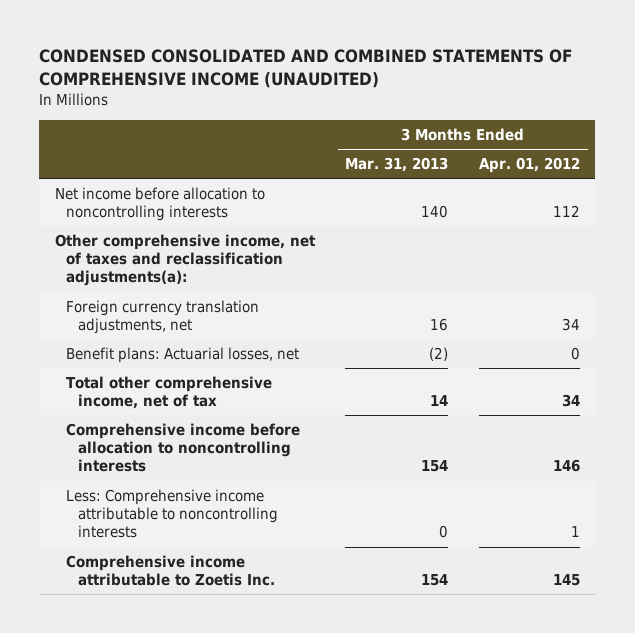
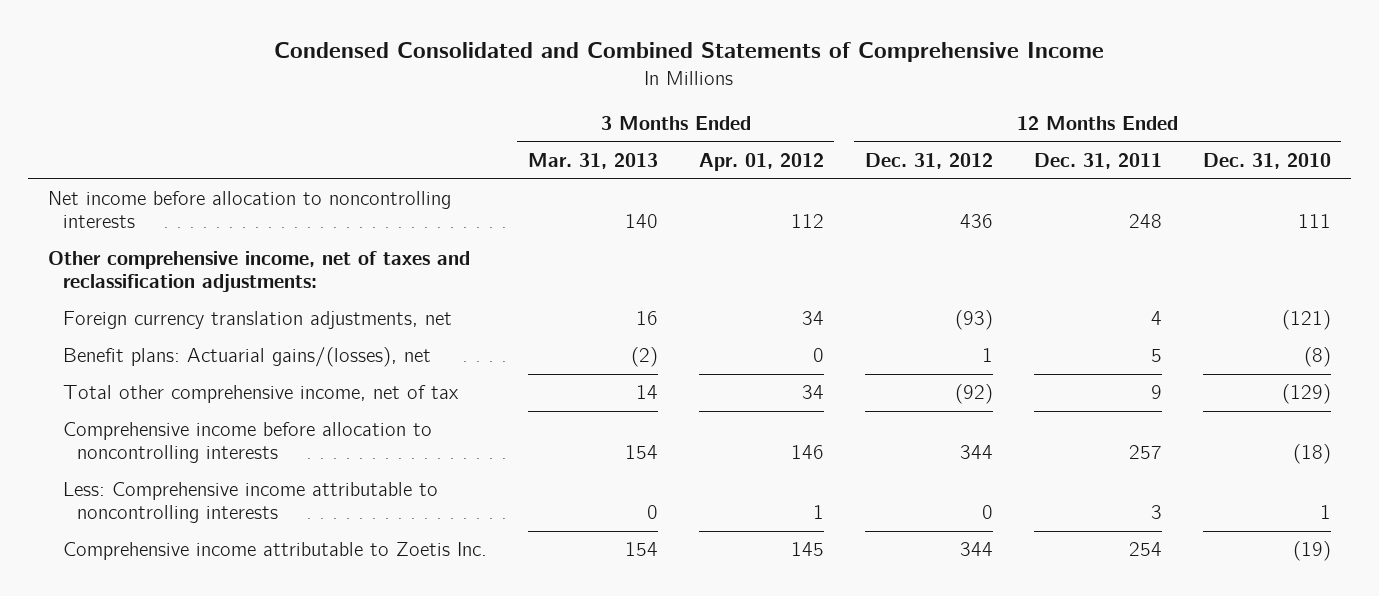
- CONDENSED CONSOLIDATED AND COMBINED STATEMENTS OF COMPREHENSIVE INCOME (UNAUDITED)
+ Condensed Consolidated and Combined Statements of Comprehensive Income
- | 3 Months Ended Mar. 31, 2013 | 3 Months Ended Apr. 01, 2012
+ | 3 Months Ended Mar. 31, 2013 | 3 Months Ended Apr. 01, 2012 | 12 Months Ended Dec. 31, 2012 | 12 Months Ended Dec. 31, 2011 | 12 Months Ended Dec. 31, 2010
- Other comprehensive income, net of taxes and reclassification adjustments(a):
+ Other comprehensive income, net of taxes and reclassification adjustments:
- Benefit plans: Actuarial losses, net | (2) | 0
+ Benefit plans: Actuarial gains/(losses), net | (2) | 0 | 1 | 5 | (8)

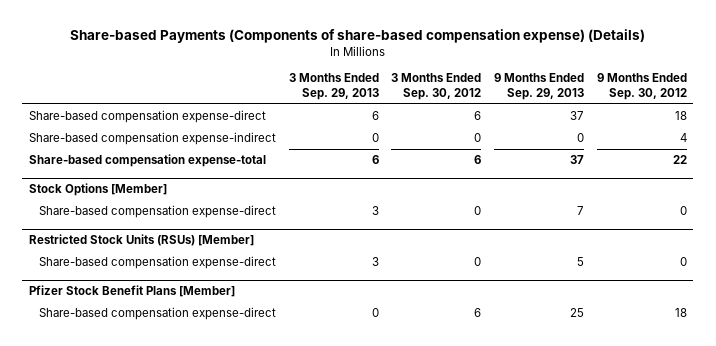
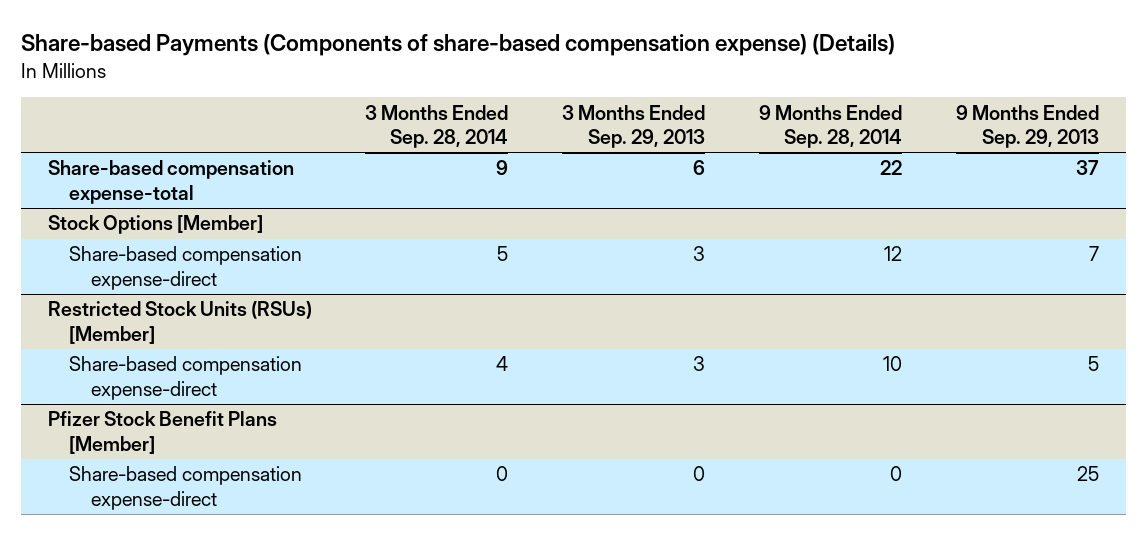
- | 3 Months Ended Sep. 29, 2013 | 3 Months Ended Sep. 30, 2012 | 9 Months Ended Sep. 29, 2013 | 9 Months Ended Sep. 30, 2012
+ | 3 Months Ended Sep. 28, 2014 | 3 Months Ended Sep. 29, 2013 | 9 Months Ended Sep. 28, 2014 | 9 Months Ended Sep. 29, 2013
- Share-based compensation expense-direct | 6 | 6 | 37 | 18
- Share-based compensation expense-indirect | 0 | 0 | 0 | 4

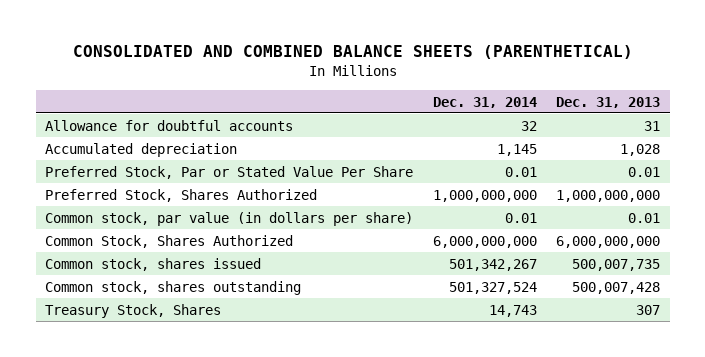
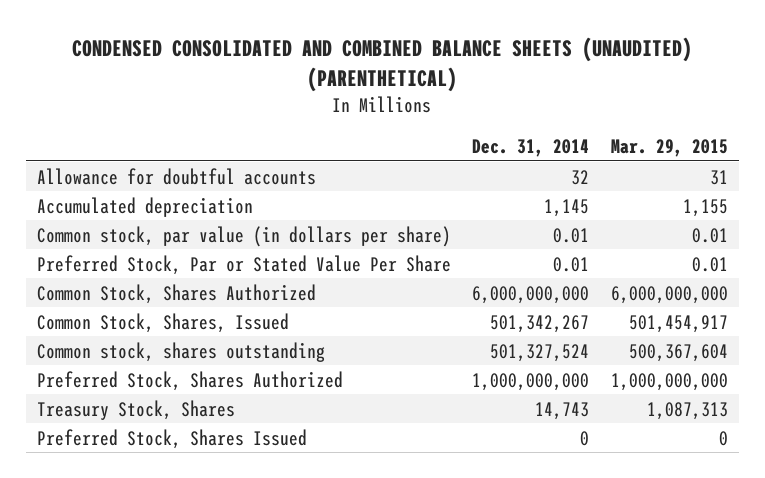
- CONSOLIDATED AND COMBINED BALANCE SHEETS (PARENTHETICAL)
+ CONDENSED CONSOLIDATED AND COMBINED BALANCE SHEETS (UNAUDITED) (PARENTHETICAL)
- | Dec. 31, 2014 | Dec. 31, 2013
+ | Dec. 31, 2014 | Mar. 29, 2015
moved down: Preferred Stock, Par or Stated Value Per Share | 0.01 | 0.01
- Common stock, shares issued | 501,342,267 | 500,007,735
+ Common Stock, Shares, Issued | 501,342,267 | 501,454,917
moved down: Preferred Stock, Shares Authorized | 1,000,000,000 | 1,000,000,000
+ Preferred Stock, Shares Issued | 0 | 0

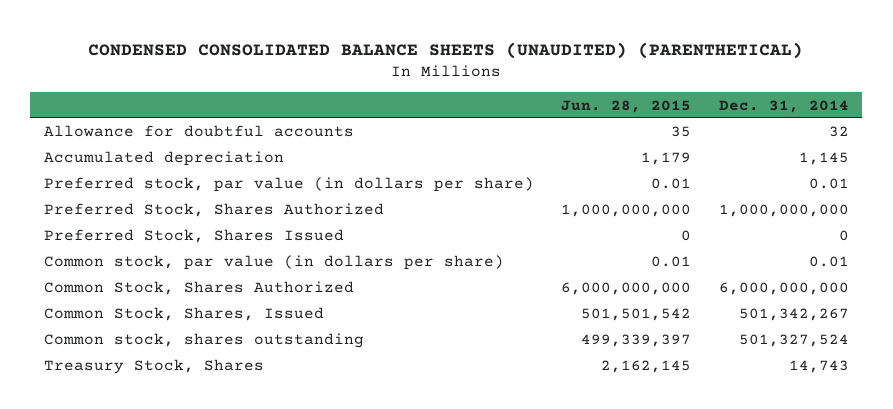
- CONDENSED CONSOLIDATED AND COMBINED BALANCE SHEETS (UNAUDITED) (PARENTHETICAL)
+ CONDENSED CONSOLIDATED BALANCE SHEETS (UNAUDITED) (PARENTHETICAL)
- | Dec. 31, 2014 | Mar. 29, 2015
+ | Jun. 28, 2015 | Dec. 31, 2014
+ Preferred stock, par value (in dollars per share) | 0.01 | 0.01
moved up: Preferred Stock, Shares Authorized | 1,000,000,000 | 1,000,000,000
moved up: Preferred Stock, Shares Issued | 0 | 0
- Preferred Stock, Par or Stated Value Per Share | 0.01 | 0.01

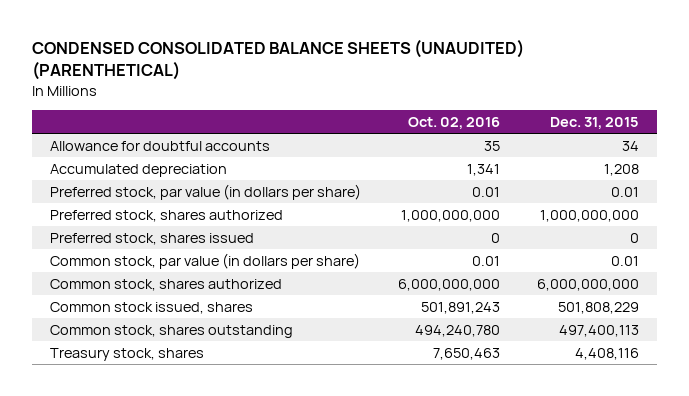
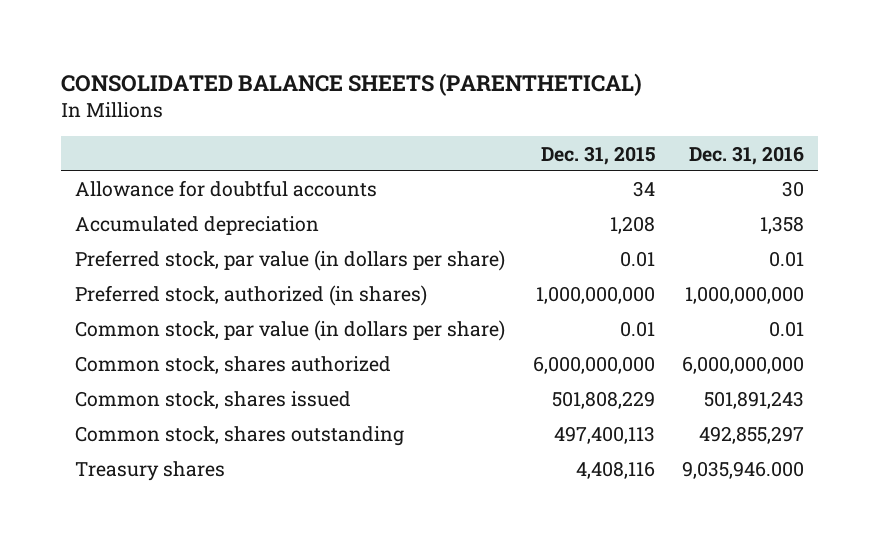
- CONDENSED CONSOLIDATED BALANCE SHEETS (UNAUDITED) (PARENTHETICAL)
+ CONSOLIDATED BALANCE SHEETS (PARENTHETICAL)
- | Oct. 02, 2016 | Dec. 31, 2015
+ | Dec. 31, 2015 | Dec. 31, 2016
- Preferred stock, shares authorized | 1,000,000,000 | 1,000,000,000
- Preferred stock, shares issued | 0 | 0
+ Preferred stock, authorized (in shares) | 1,000,000,000 | 1,000,000,000
- Common stock issued, shares | 501,891,243 | 501,808,229
+ Common stock, shares issued | 501,808,229 | 501,891,243
- Treasury stock, shares | 7,650,463 | 4,408,116
+ Treasury shares | 4,408,116 | 9,035,946.000

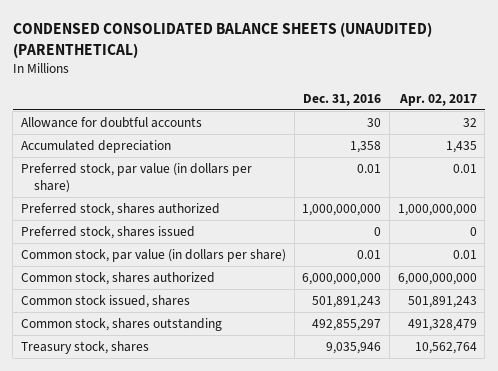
- CONSOLIDATED BALANCE SHEETS (PARENTHETICAL)
+ CONDENSED CONSOLIDATED BALANCE SHEETS (UNAUDITED) (PARENTHETICAL)
- | Dec. 31, 2015 | Dec. 31, 2016
+ | Dec. 31, 2016 | Apr. 02, 2017
- Preferred stock, authorized (in shares) | 1,000,000,000 | 1,000,000,000
+ Preferred stock, shares authorized | 1,000,000,000 | 1,000,000,000
+ Preferred stock, shares issued | 0 | 0
- Common stock, shares issued | 501,808,229 | 501,891,243
+ Common stock issued, shares | 501,891,243 | 501,891,243
- Treasury shares | 4,408,116 | 9,035,946.000
+ Treasury stock, shares | 9,035,946 | 10,562,764

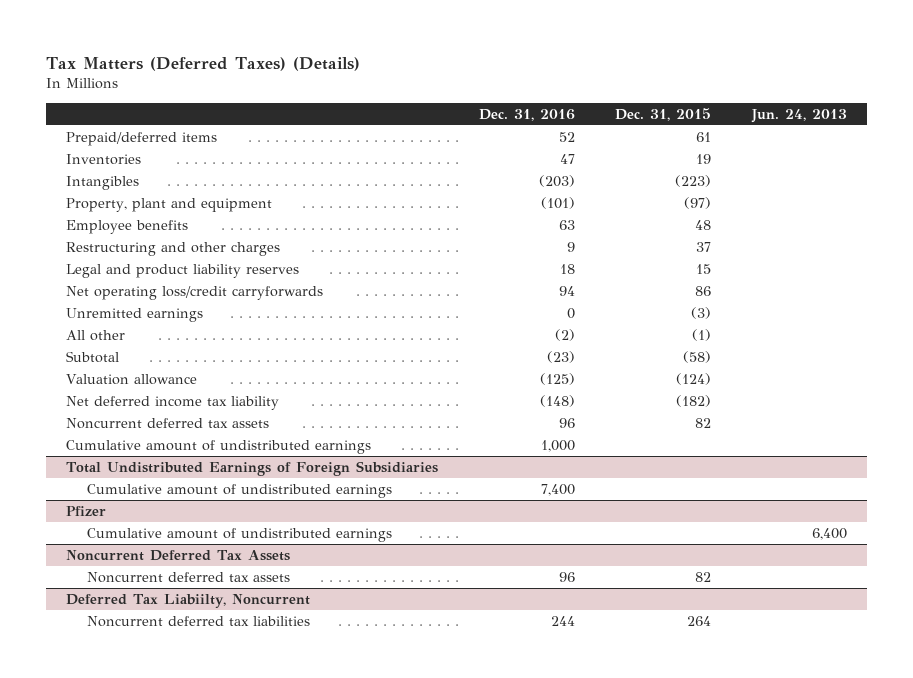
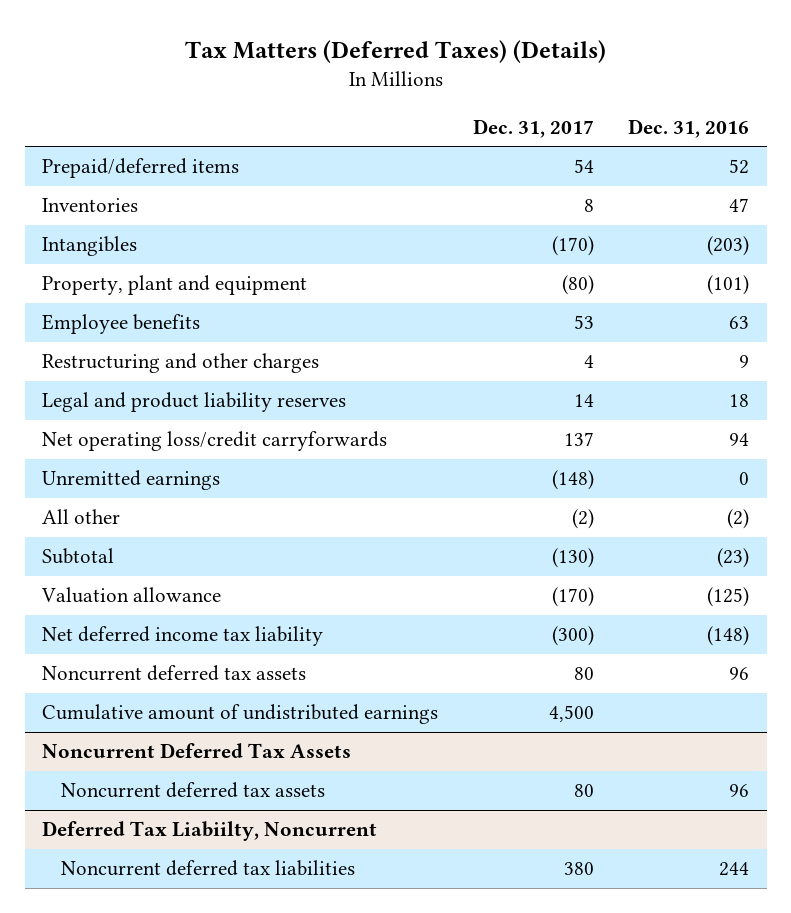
- | Dec. 31, 2016 | Dec. 31, 2015 | Jun. 24, 2013
+ | Dec. 31, 2017 | Dec. 31, 2016
- Cumulative amount of undistributed earnings | 1,000 | |
- Total Undistributed Earnings of Foreign Subsidiaries
- Cumulative amount of undistributed earnings | 7,400 | |
- Pfizer

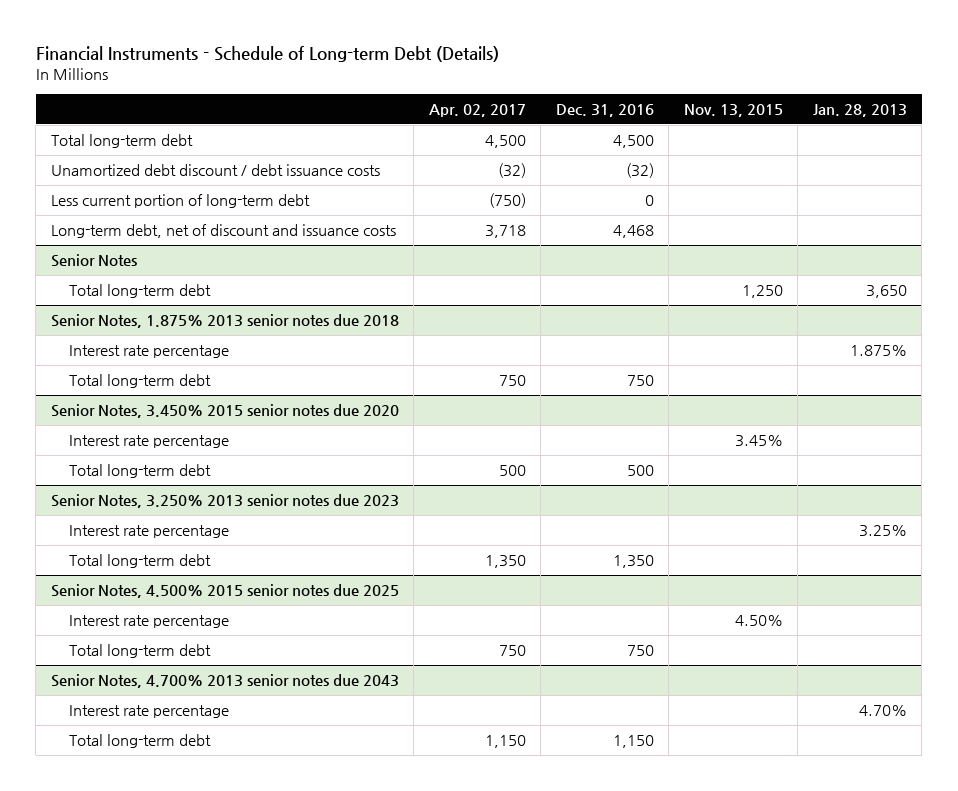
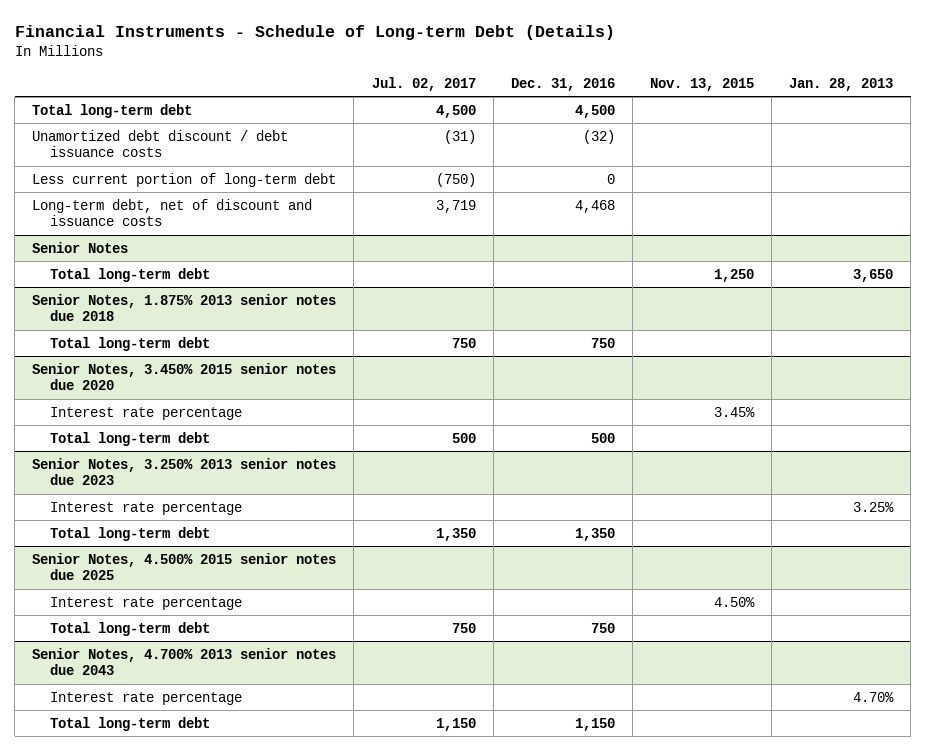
- | Apr. 02, 2017 | Dec. 31, 2016 | Nov. 13, 2015 | Jan. 28, 2013
+ | Jul. 02, 2017 | Dec. 31, 2016 | Nov. 13, 2015 | Jan. 28, 2013
@ Senior Notes, 1.875% 2013 senior notes due 2018
- Interest rate percentage | | | | 1.875%

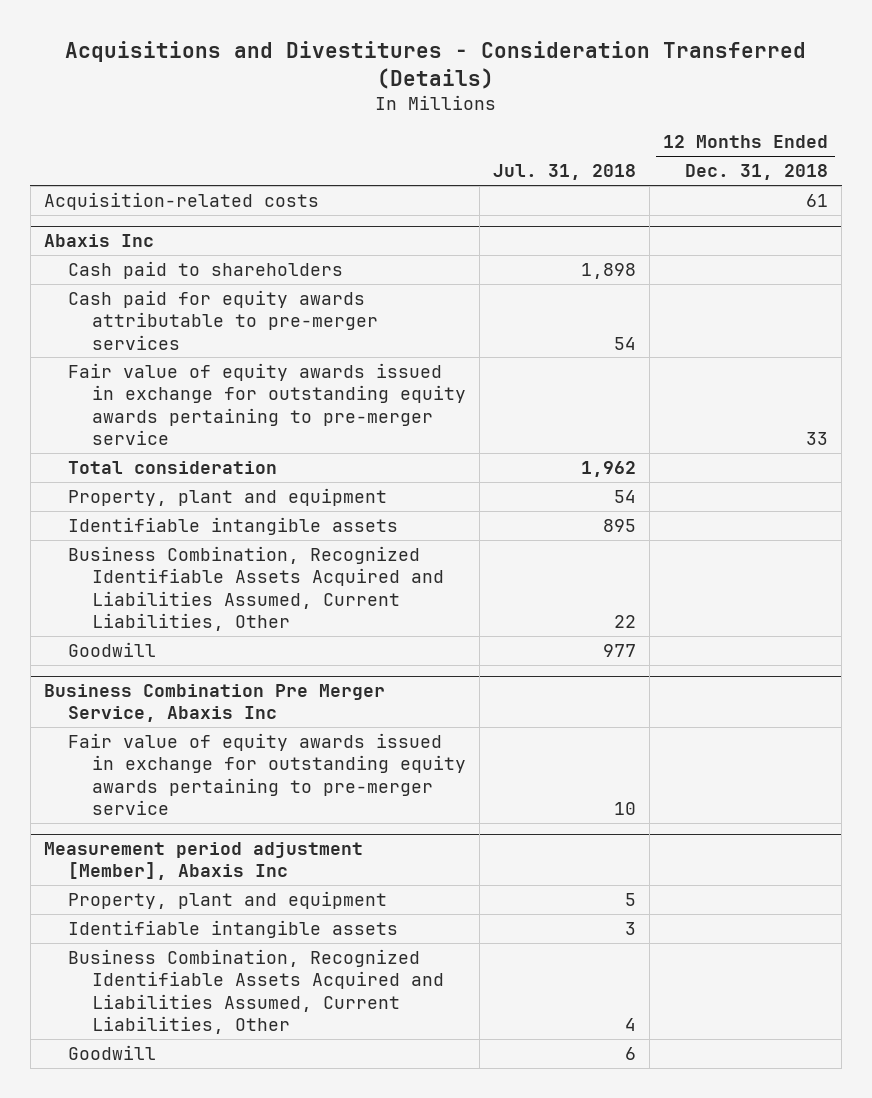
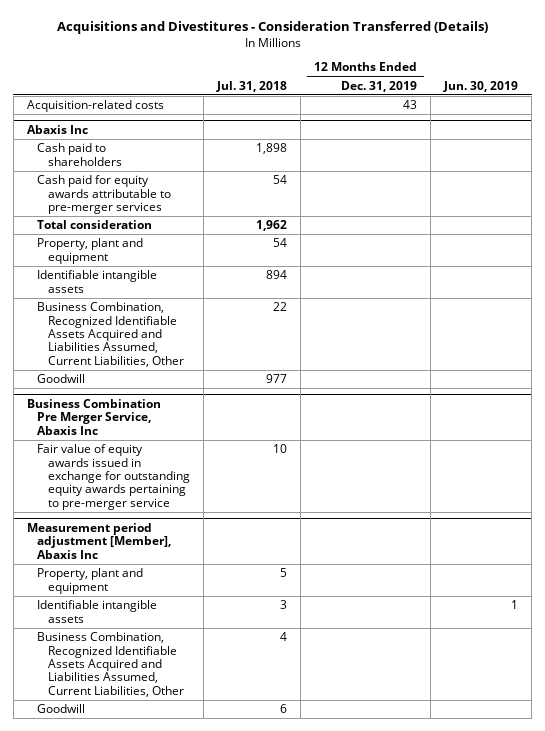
- | Jul. 31, 2018 | 12 Months Ended Dec. 31, 2018
+ | Jul. 31, 2018 | 12 Months Ended Dec. 31, 2019 | Jun. 30, 2019
@ Abaxis Inc
- Fair value of equity awards issued in exchange for outstanding equity awards pertaining to pre-merger service | | 33
- Identifiable intangible assets | 895 |
+ Identifiable intangible assets | 894 | |

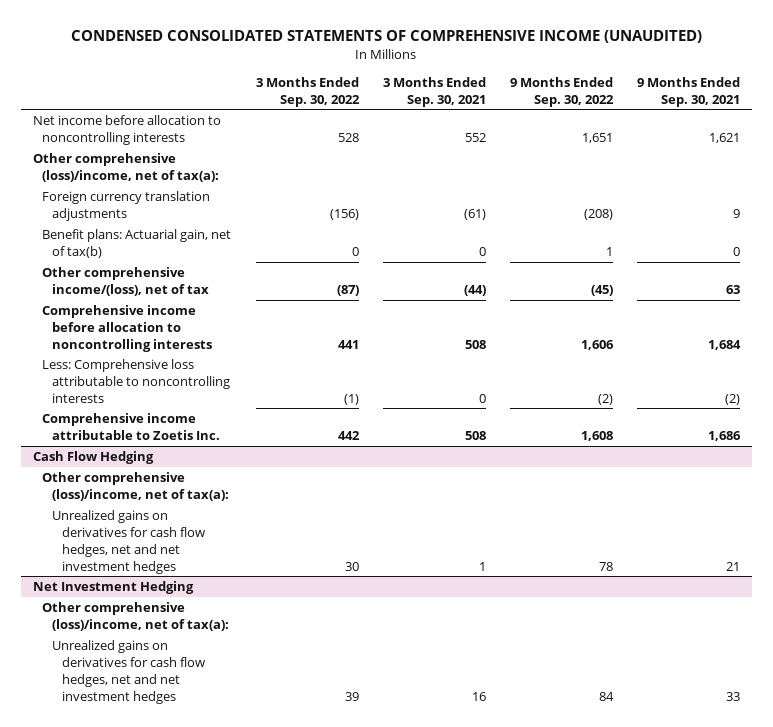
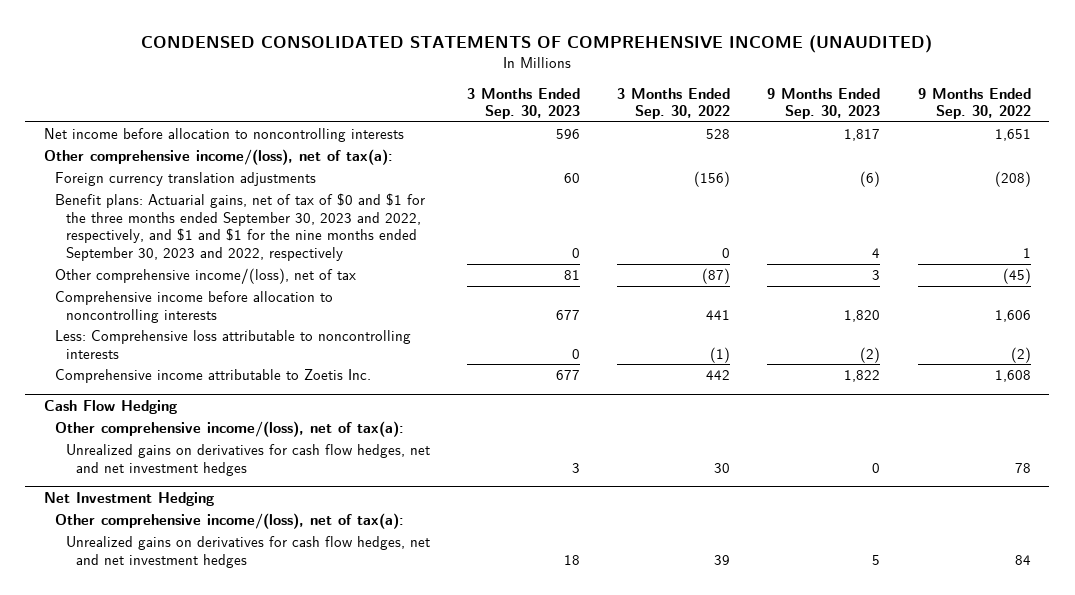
- | 3 Months Ended Sep. 30, 2022 | 3 Months Ended Sep. 30, 2021 | 9 Months Ended Sep. 30, 2022 | 9 Months Ended Sep. 30, 2021
+ | 3 Months Ended Sep. 30, 2023 | 3 Months Ended Sep. 30, 2022 | 9 Months Ended Sep. 30, 2023 | 9 Months Ended Sep. 30, 2022
- Other comprehensive (loss)/income, net of tax(a):
+ Other comprehensive income/(loss), net of tax(a):
- Benefit plans: Actuarial gain, net of tax(b) | 0 | 0 | 1 | 0
+ Benefit plans: Actuarial gains, net of tax of $0 and $1 for the three months ended September 30, 2023 and 2022, respectively, and $1 and $1 for the nine months ended September 30, 2023 and 2022, respectively | 0 | 0 | 4 | 1
@ Cash Flow Hedging
- Other comprehensive (loss)/income, net of tax(a):
+ Other comprehensive income/(loss), net of tax(a):
@ Net Investment Hedging
- Other comprehensive (loss)/income, net of tax(a):
+ Other comprehensive income/(loss), net of tax(a):

